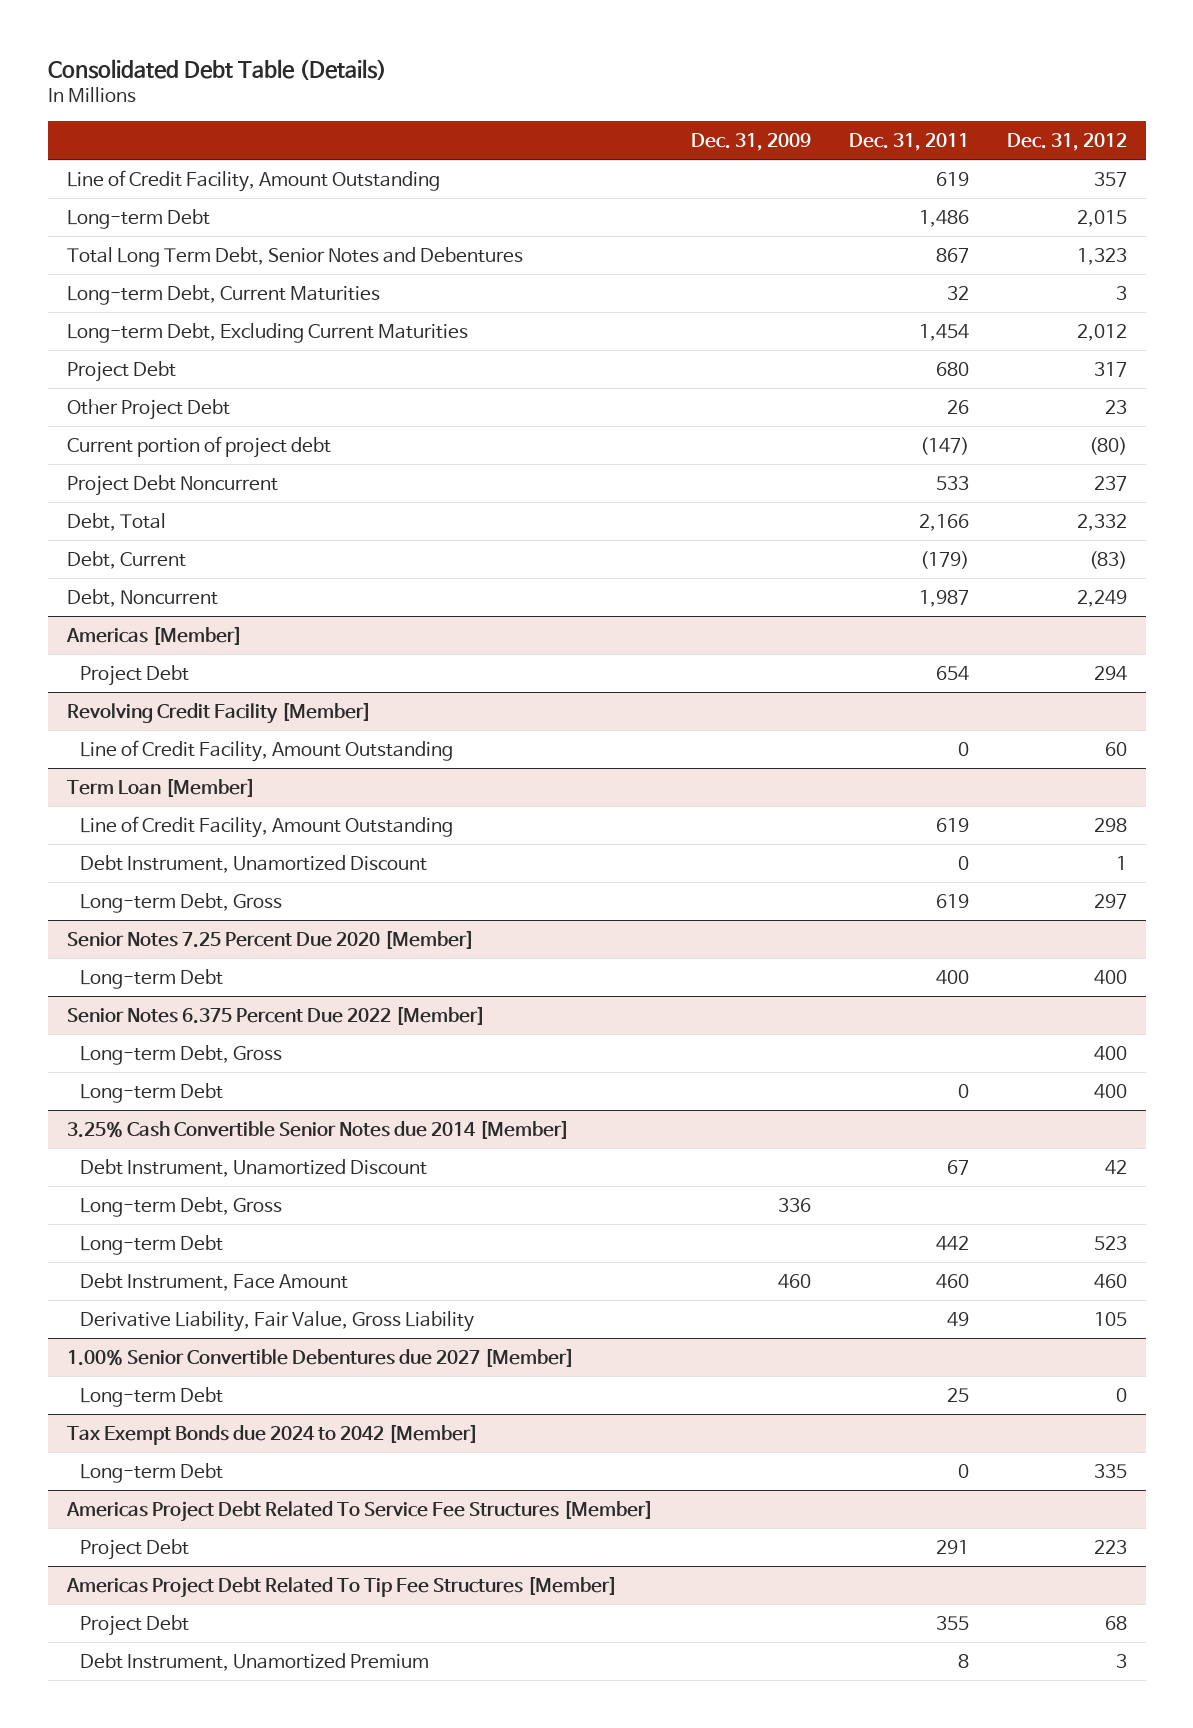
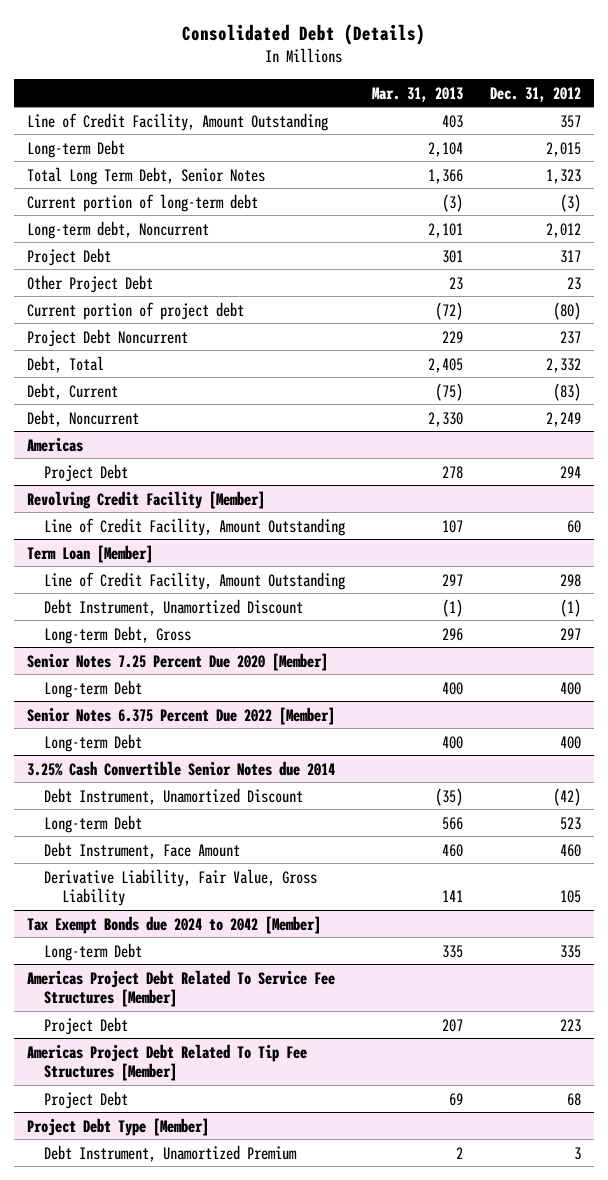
- Consolidated Debt Table (Details)
+ Consolidated Debt (Details)
- | Dec. 31, 2009 | Dec. 31, 2011 | Dec. 31, 2012
+ | Mar. 31, 2013 | Dec. 31, 2012
- Total Long Term Debt, Senior Notes and Debentures | | 867 | 1,323
- Long-term Debt, Current Maturities | | 32 | 3
- Long-term Debt, Excluding Current Maturities | | 1,454 | 2,012
+ Total Long Term Debt, Senior Notes | 1,366 | 1,323
+ Current portion of long-term debt | (3) | (3)
+ Long-term debt, Noncurrent | 2,101 | 2,012
- Americas [Member]
+ Americas
@ Term Loan [Member]
- Debt Instrument, Unamortized Discount | | 0 | 1
+ Debt Instrument, Unamortized Discount | (1) | (1)
@ Senior Notes 6.375 Percent Due 2022 [Member]
- Long-term Debt, Gross | | | 400
- 3.25% Cash Convertible Senior Notes due 2014 [Member]
- Debt Instrument, Unamortized Discount | | 67 | 42
- Long-term Debt, Gross | 336 | |
+ 3.25% Cash Convertible Senior Notes due 2014
+ Debt Instrument, Unamortized Discount | (35) | (42)
- 1.00% Senior Convertible Debentures due 2027 [Member]
- Long-term Debt | | 25 | 0
+ Project Debt Type [Member]

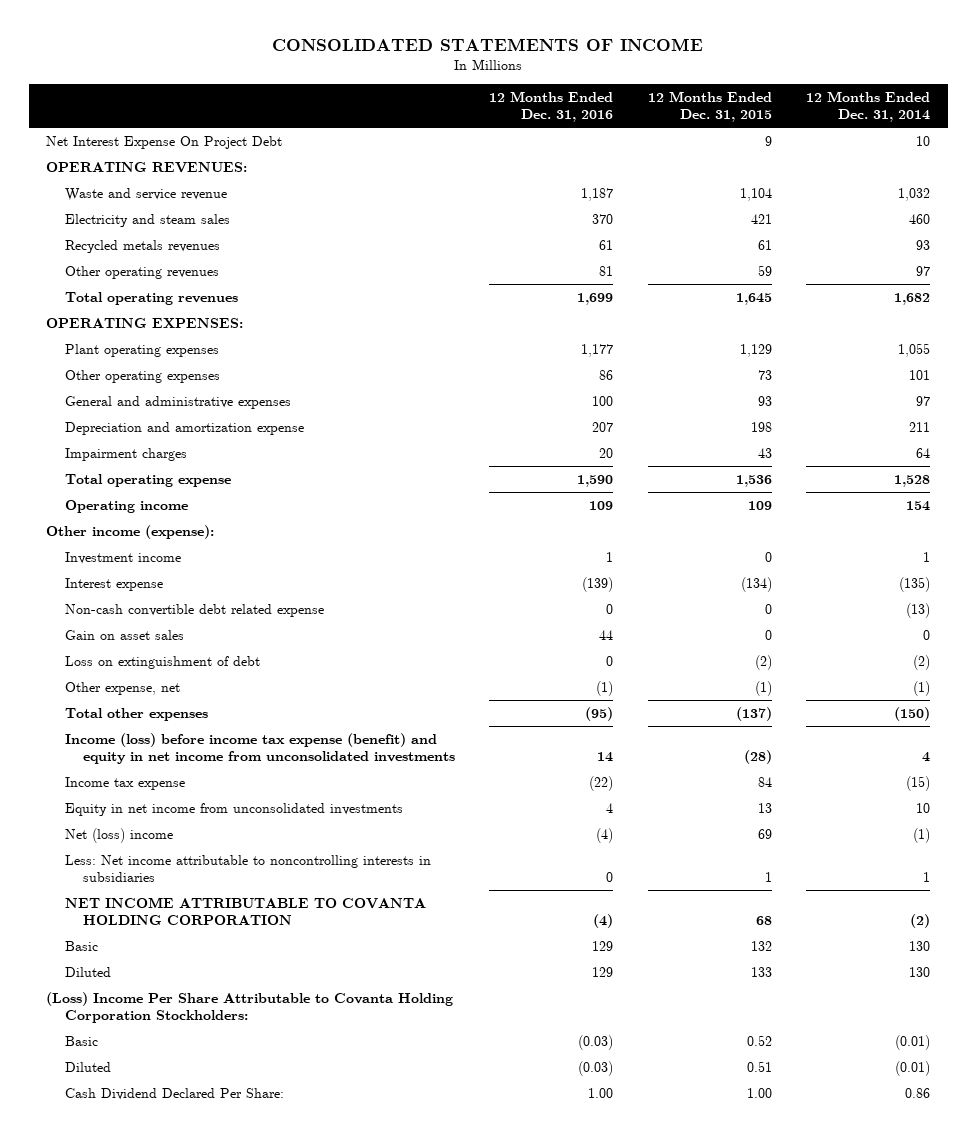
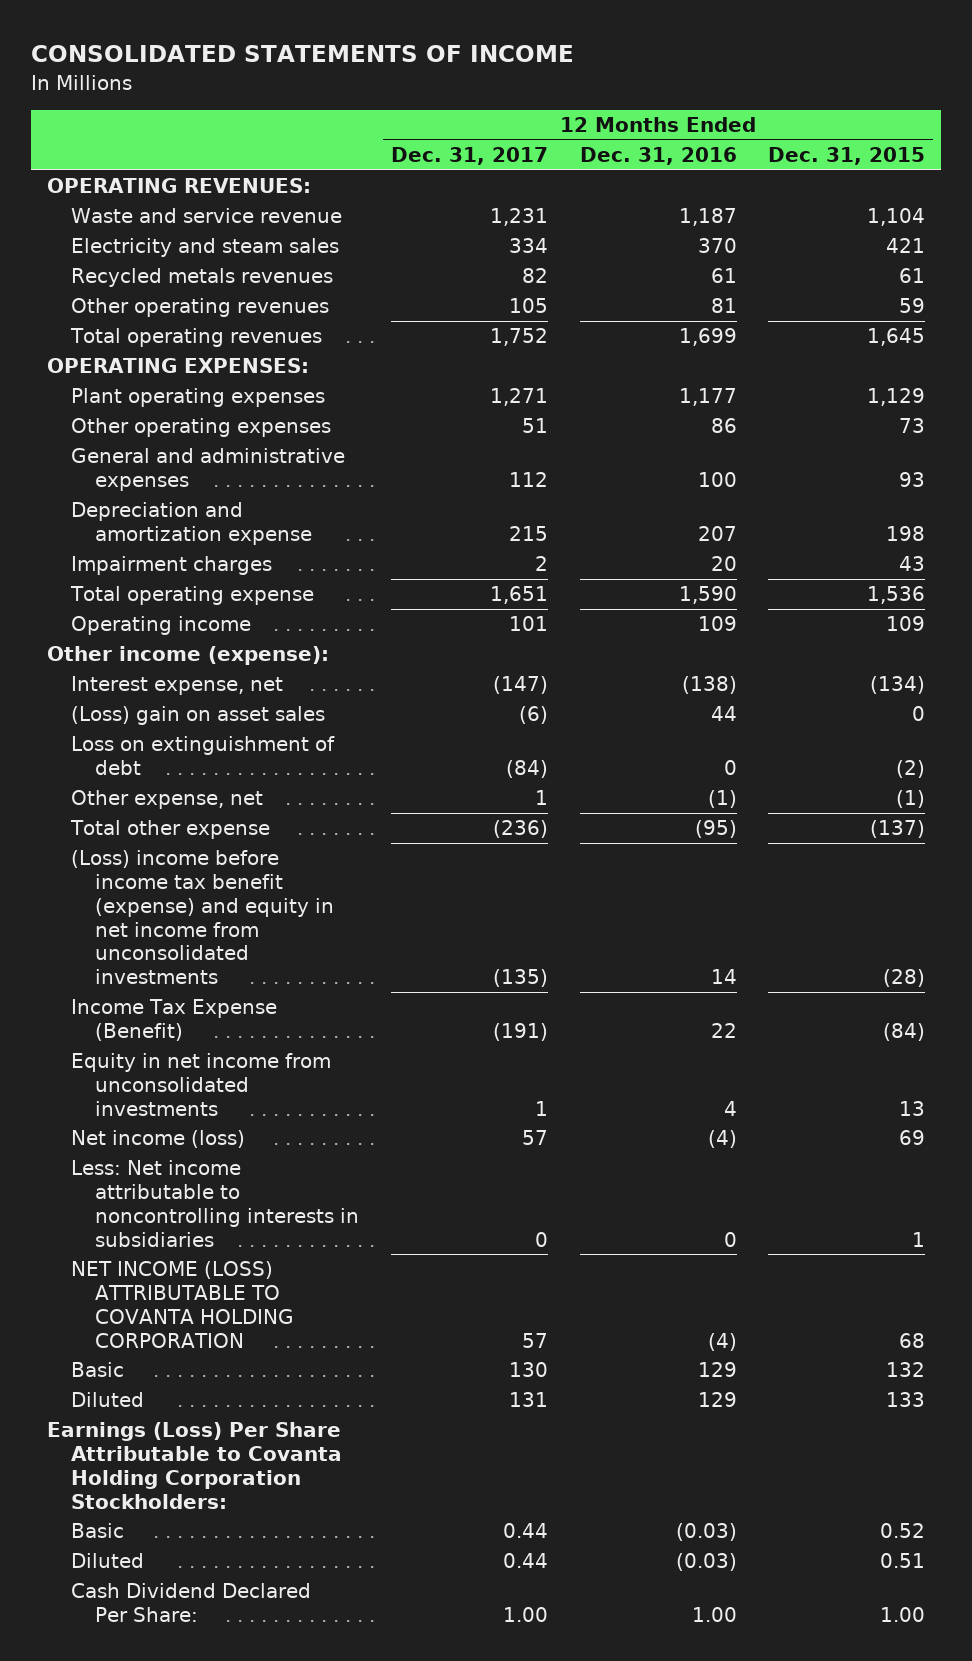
- | 12 Months Ended Dec. 31, 2016 | 12 Months Ended Dec. 31, 2015 | 12 Months Ended Dec. 31, 2014
+ | 12 Months Ended Dec. 31, 2017 | 12 Months Ended Dec. 31, 2016 | 12 Months Ended Dec. 31, 2015
- Net Interest Expense On Project Debt | | 9 | 10
- Investment income | 1 | 0 | 1
- Interest expense | (139) | (134) | (135)
- Non-cash convertible debt related expense | 0 | 0 | (13)
- Gain on asset sales | 44 | 0 | 0
+ Interest expense, net | (147) | (138) | (134)
+ (Loss) gain on asset sales | (6) | 44 | 0
- Total other expenses | (95) | (137) | (150)
- Income (loss) before income tax expense (benefit) and equity in net income from unconsolidated investments | 14 | (28) | 4
- Income tax expense | (22) | 84 | (15)
+ Total other expense | (236) | (95) | (137)
+ (Loss) income before income tax benefit (expense) and equity in net income from unconsolidated investments | (135) | 14 | (28)
+ Income Tax Expense (Benefit) | (191) | 22 | (84)
- Net (loss) income | (4) | 69 | (1)
+ Net income (loss) | 57 | (4) | 69
- NET INCOME ATTRIBUTABLE TO COVANTA HOLDING CORPORATION | (4) | 68 | (2)
+ NET INCOME (LOSS) ATTRIBUTABLE TO COVANTA HOLDING CORPORATION | 57 | (4) | 68
- (Loss) Income Per Share Attributable to Covanta Holding Corporation Stockholders:
+ Earnings (Loss) Per Share Attributable to Covanta Holding Corporation Stockholders:

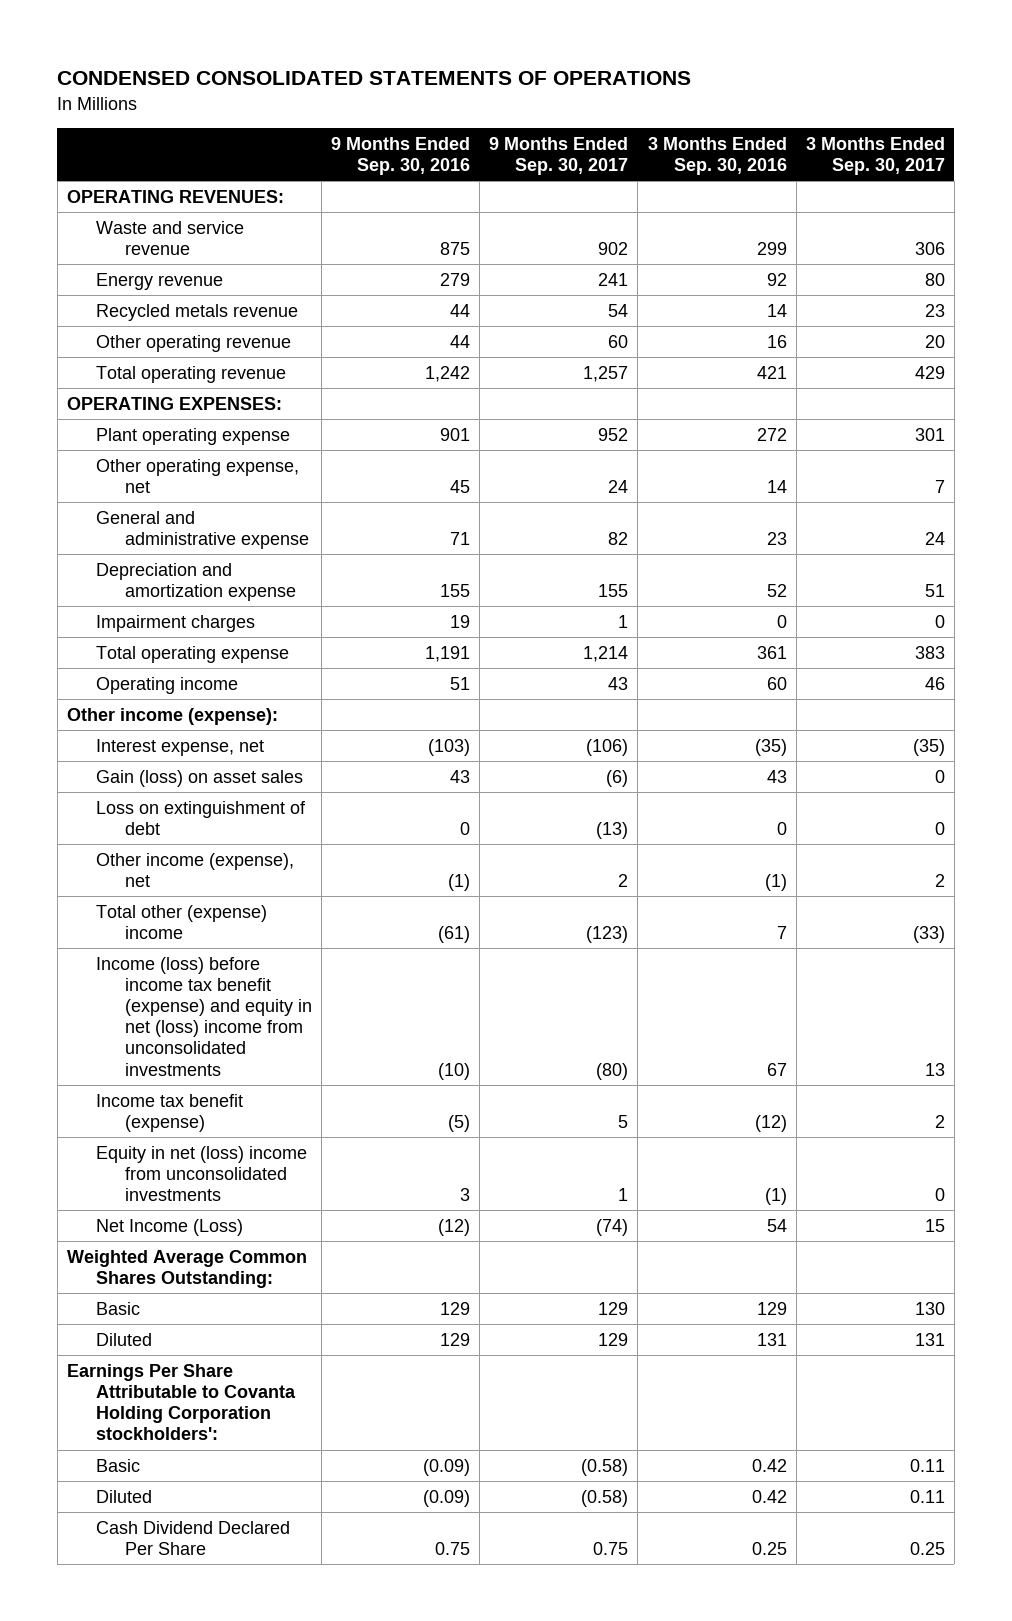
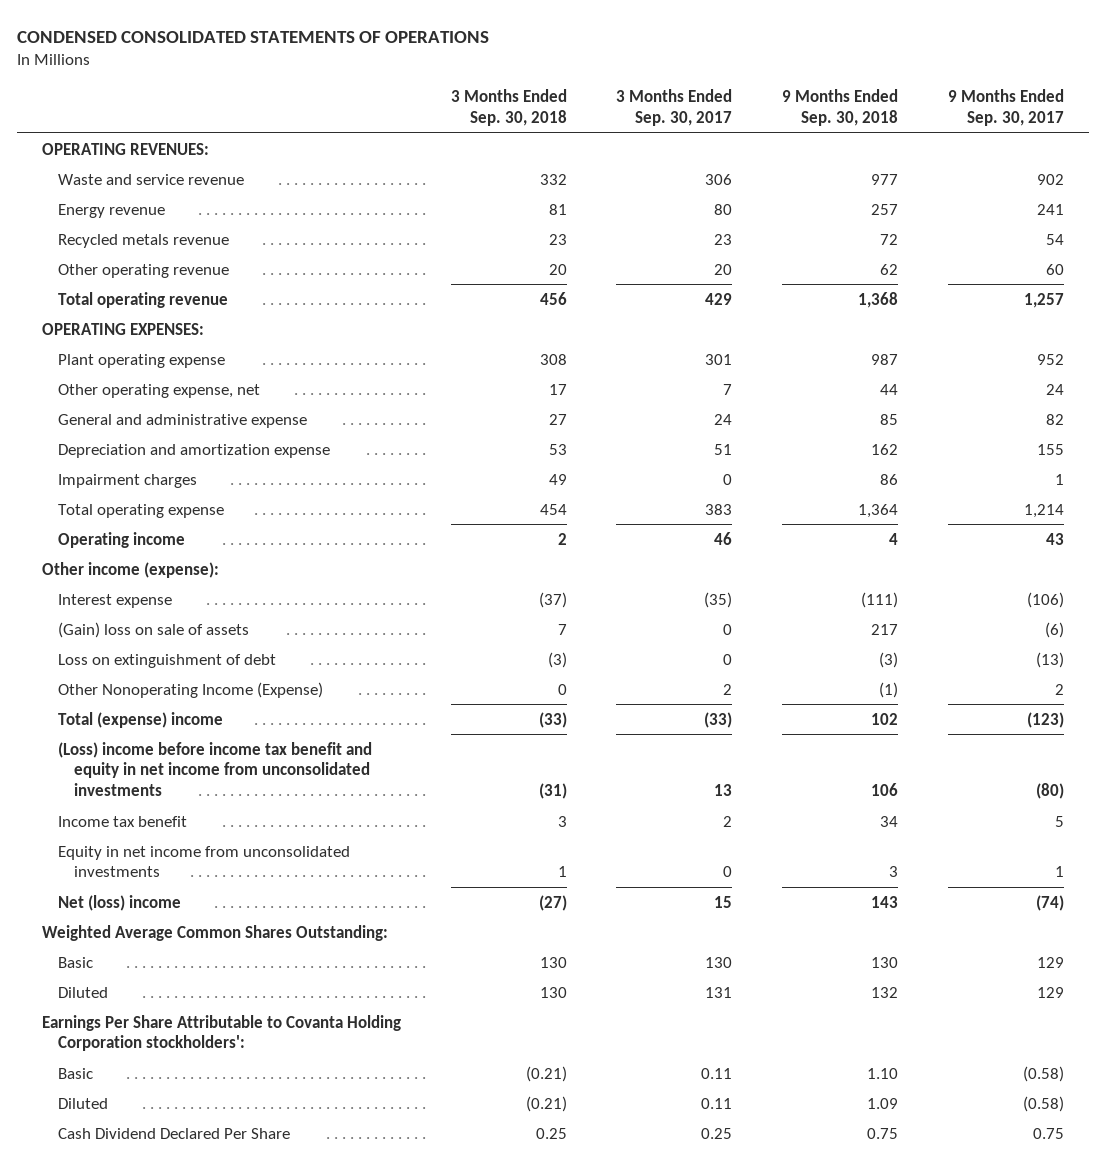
- | 9 Months Ended Sep. 30, 2016 | 9 Months Ended Sep. 30, 2017 | 3 Months Ended Sep. 30, 2016 | 3 Months Ended Sep. 30, 2017
+ | 3 Months Ended Sep. 30, 2018 | 3 Months Ended Sep. 30, 2017 | 9 Months Ended Sep. 30, 2018 | 9 Months Ended Sep. 30, 2017
- Interest expense, net | (103) | (106) | (35) | (35)
- Gain (loss) on asset sales | 43 | (6) | 43 | 0
+ Interest expense | (37) | (35) | (111) | (106)
+ (Gain) loss on sale of assets | 7 | 0 | 217 | (6)
- Other income (expense), net | (1) | 2 | (1) | 2
- Total other (expense) income | (61) | (123) | 7 | (33)
- Income (loss) before income tax benefit (expense) and equity in net (loss) income from unconsolidated investments | (10) | (80) | 67 | 13
- Income tax benefit (expense) | (5) | 5 | (12) | 2
- Equity in net (loss) income from unconsolidated investments | 3 | 1 | (1) | 0
- Net Income (Loss) | (12) | (74) | 54 | 15
+ Other Nonoperating Income (Expense) | 0 | 2 | (1) | 2
+ Total (expense) income | (33) | (33) | 102 | (123)
+ (Loss) income before income tax benefit and equity in net income from unconsolidated investments | (31) | 13 | 106 | (80)
+ Income tax benefit | 3 | 2 | 34 | 5
+ Equity in net income from unconsolidated investments | 1 | 0 | 3 | 1
+ Net (loss) income | (27) | 15 | 143 | (74)

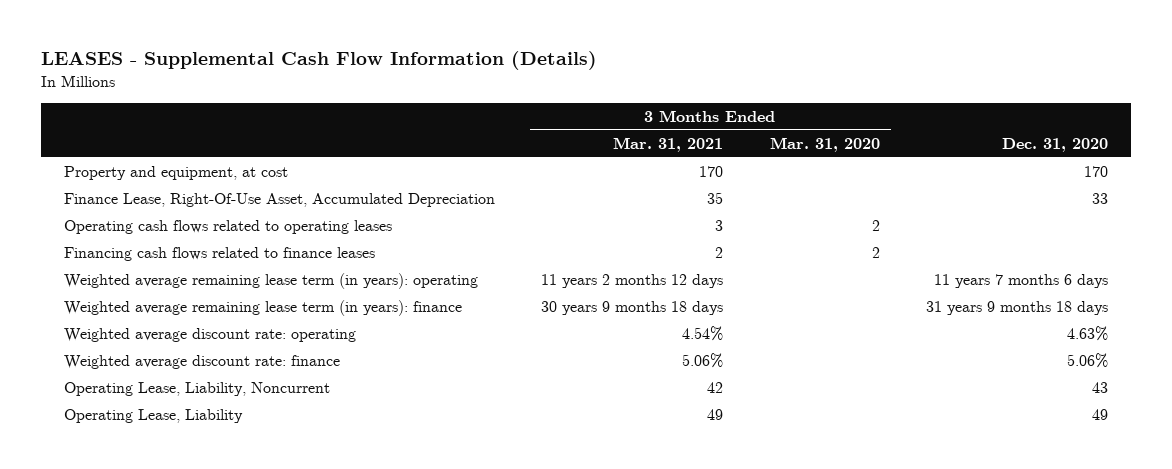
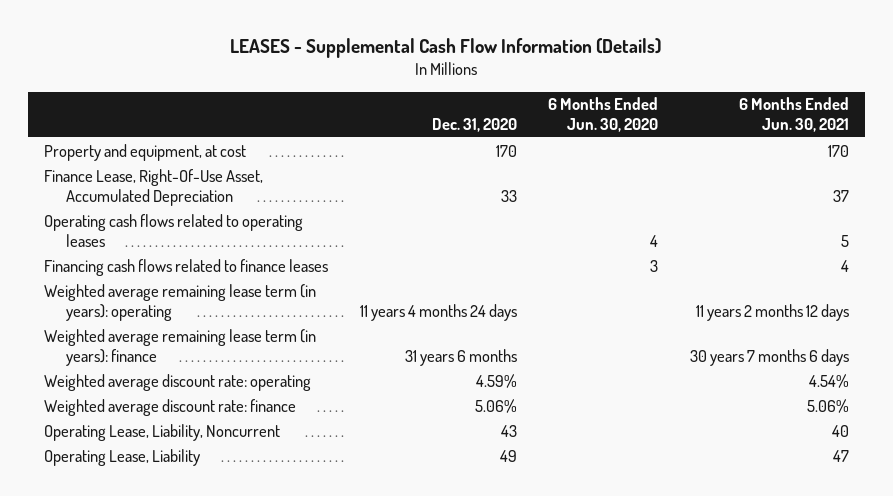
- | 3 Months Ended Mar. 31, 2021 | 3 Months Ended Mar. 31, 2020 | Dec. 31, 2020
+ | Dec. 31, 2020 | 6 Months Ended Jun. 30, 2020 | 6 Months Ended Jun. 30, 2021
- Weighted average remaining lease term (in years): operating | 11 years 2 months 12 days | | 11 years 7 months 6 days
- Weighted average remaining lease term (in years): finance | 30 years 9 months 18 days | | 31 years 9 months 18 days
- Weighted average discount rate: operating | 4.54% | | 4.63%
+ Weighted average remaining lease term (in years): operating | 11 years 4 months 24 days | | 11 years 2 months 12 days
+ Weighted average remaining lease term (in years): finance | 31 years 6 months | | 30 years 7 months 6 days
+ Weighted average discount rate: operating | 4.59% | | 4.54%

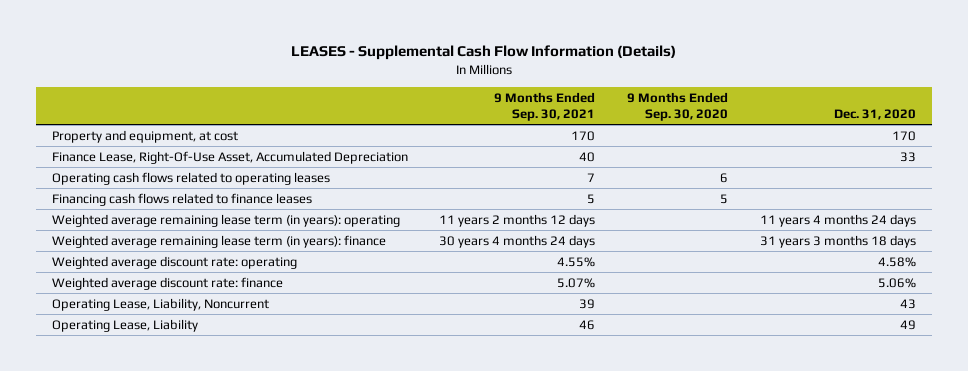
- | Dec. 31, 2020 | 6 Months Ended Jun. 30, 2020 | 6 Months Ended Jun. 30, 2021
+ | 9 Months Ended Sep. 30, 2021 | 9 Months Ended Sep. 30, 2020 | Dec. 31, 2020
- Weighted average remaining lease term (in years): finance | 31 years 6 months | | 30 years 7 months 6 days
- Weighted average discount rate: operating | 4.59% | | 4.54%
+ Weighted average remaining lease term (in years): finance | 30 years 4 months 24 days | | 31 years 3 months 18 days
+ Weighted average discount rate: operating | 4.55% | | 4.58%

